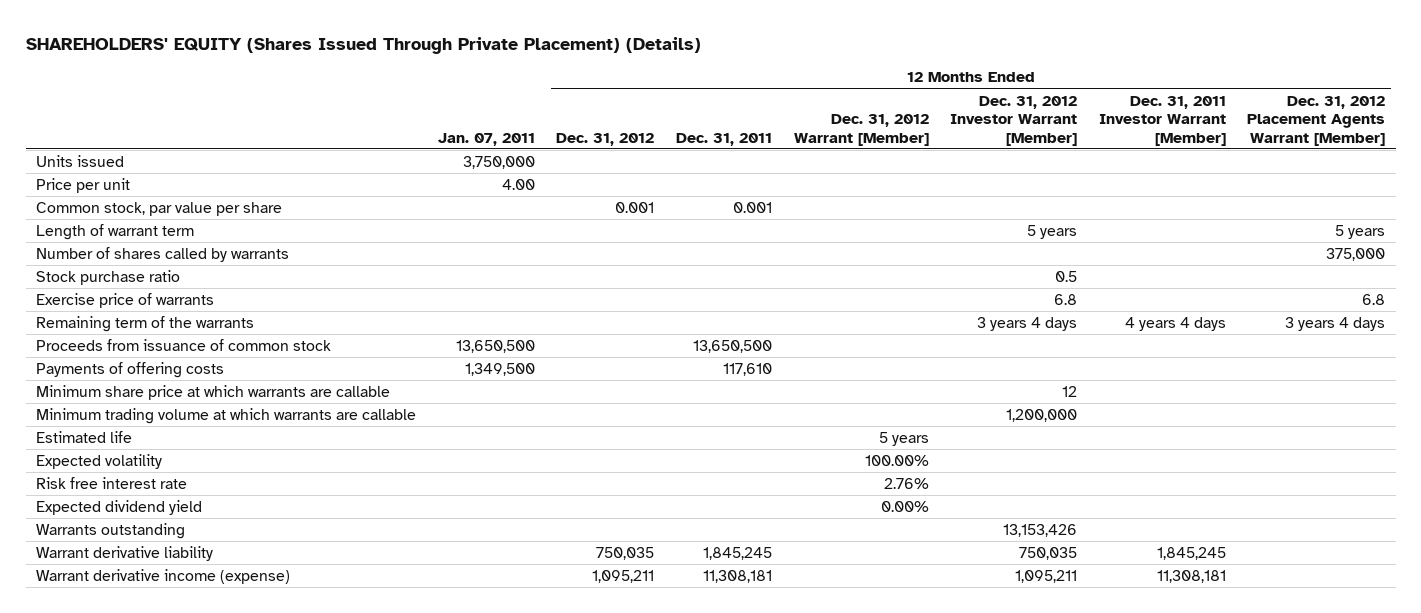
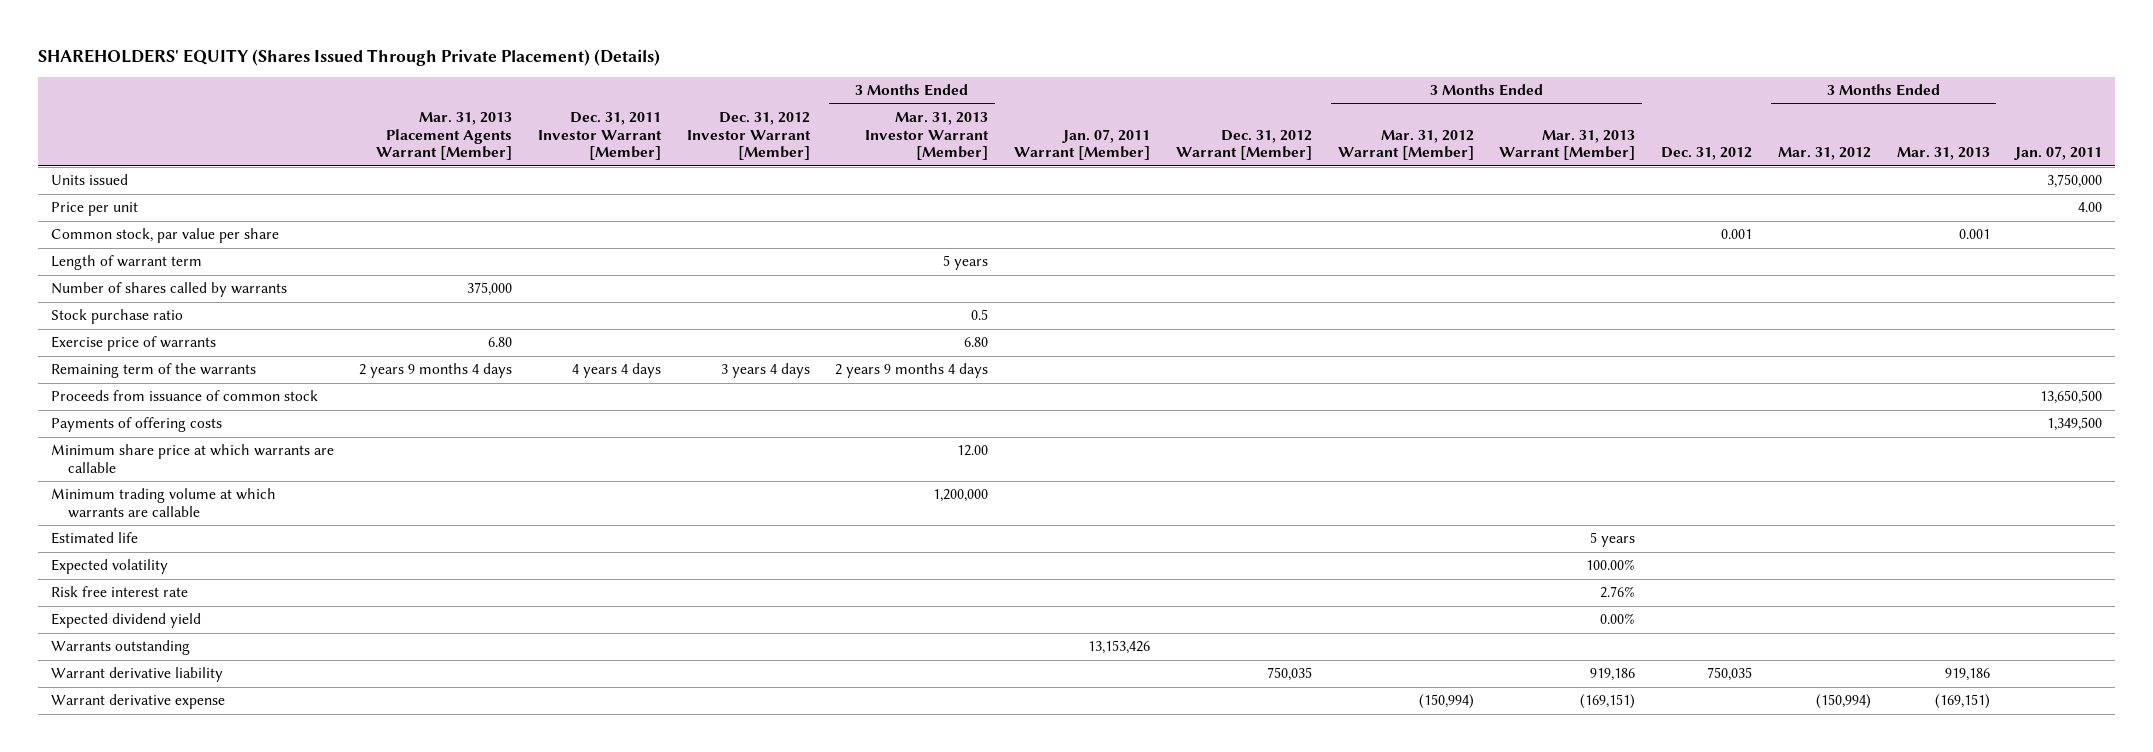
- | Jan. 07, 2011 | 12 Months Ended Dec. 31, 2012 | 12 Months Ended Dec. 31, 2011 | 12 Months Ended Dec. 31, 2012 Warrant [Member] | 12 Months Ended Dec. 31, 2012 Investor Warrant [Member] | 12 Months Ended Dec. 31, 2011 Investor Warrant [Member] | 12 Months Ended Dec. 31, 2012 Placement Agents Warrant [Member]
+ | Mar. 31, 2013 Placement Agents Warrant [Member] | Dec. 31, 2011 Investor Warrant [Member] | Dec. 31, 2012 Investor Warrant [Member] | 3 Months Ended Mar. 31, 2013 Investor Warrant [Member] | Jan. 07, 2011 Warrant [Member] | Dec. 31, 2012 Warrant [Member] | 3 Months Ended Mar. 31, 2012 Warrant [Member] | 3 Months Ended Mar. 31, 2013 Warrant [Member] | Dec. 31, 2012 | 3 Months Ended Mar. 31, 2012 | 3 Months Ended Mar. 31, 2013 | Jan. 07, 2011
- Warrant derivative income (expense) | | 1,095,211 | 11,308,181 | | 1,095,211 | 11,308,181 |
+ Warrant derivative expense | | | | | | | (150,994) | (169,151) | | (150,994) | (169,151) |

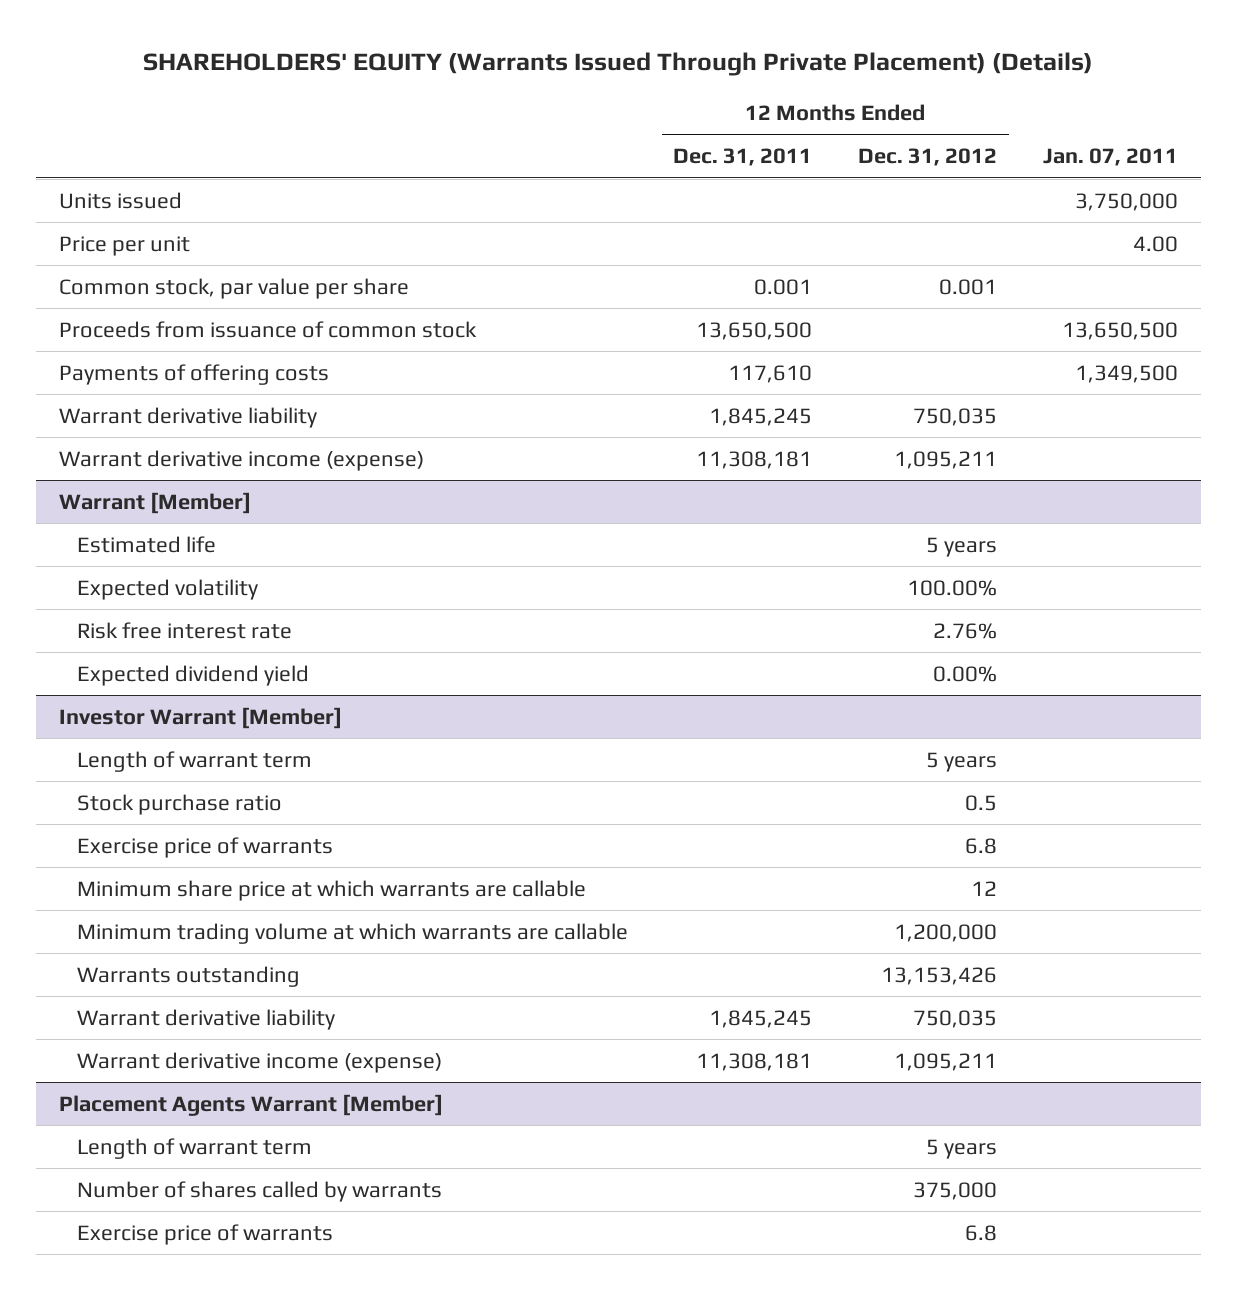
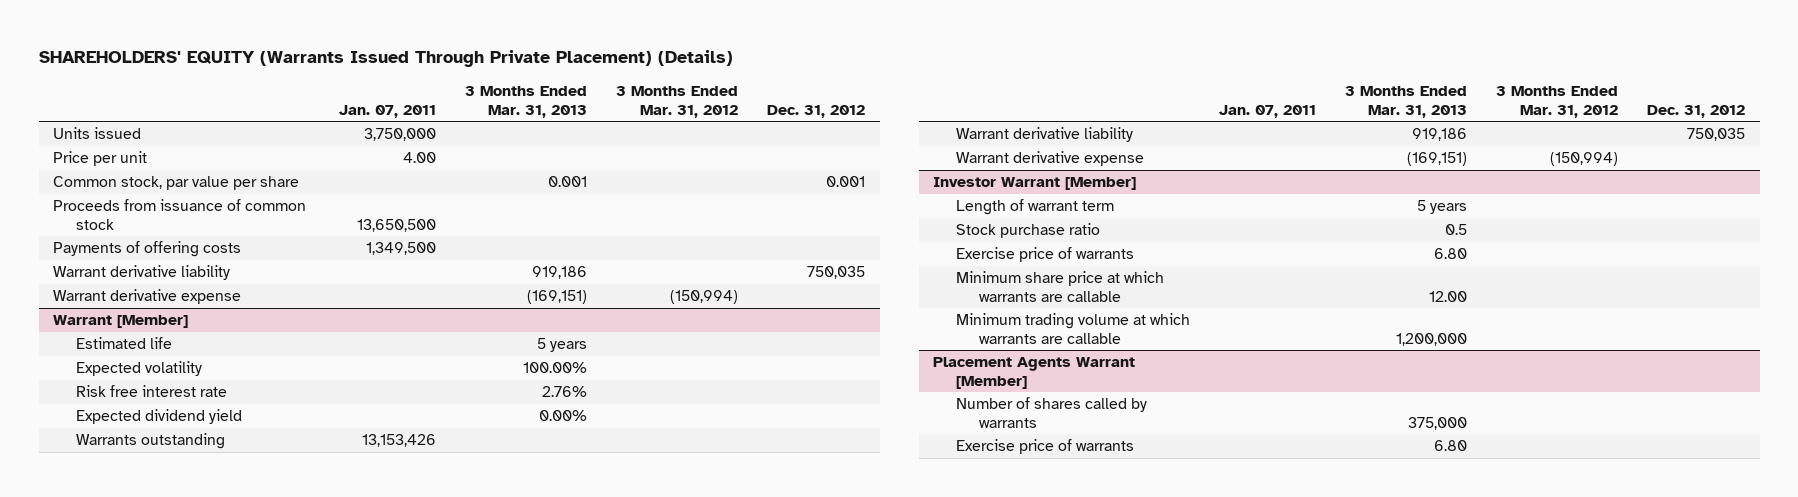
- | 12 Months Ended Dec. 31, 2011 | 12 Months Ended Dec. 31, 2012 | Jan. 07, 2011
+ | Jan. 07, 2011 | 3 Months Ended Mar. 31, 2013 | 3 Months Ended Mar. 31, 2012 | Dec. 31, 2012
- Warrant derivative income (expense) | 11,308,181 | 1,095,211 |
+ Warrant derivative expense | | (169,151) | (150,994) |
@ Warrant [Member]
+ Warrants outstanding | 13,153,426 | | |
+ Warrant derivative liability | | 919,186 | | 750,035
+ Warrant derivative expense | | (169,151) | (150,994) |
@ Investor Warrant [Member]
- Warrants outstanding | | 13,153,426 |
- Warrant derivative liability | 1,845,245 | 750,035 |
- Warrant derivative income (expense) | 11,308,181 | 1,095,211 |
@ Placement Agents Warrant [Member]
- Length of warrant term | | 5 years |

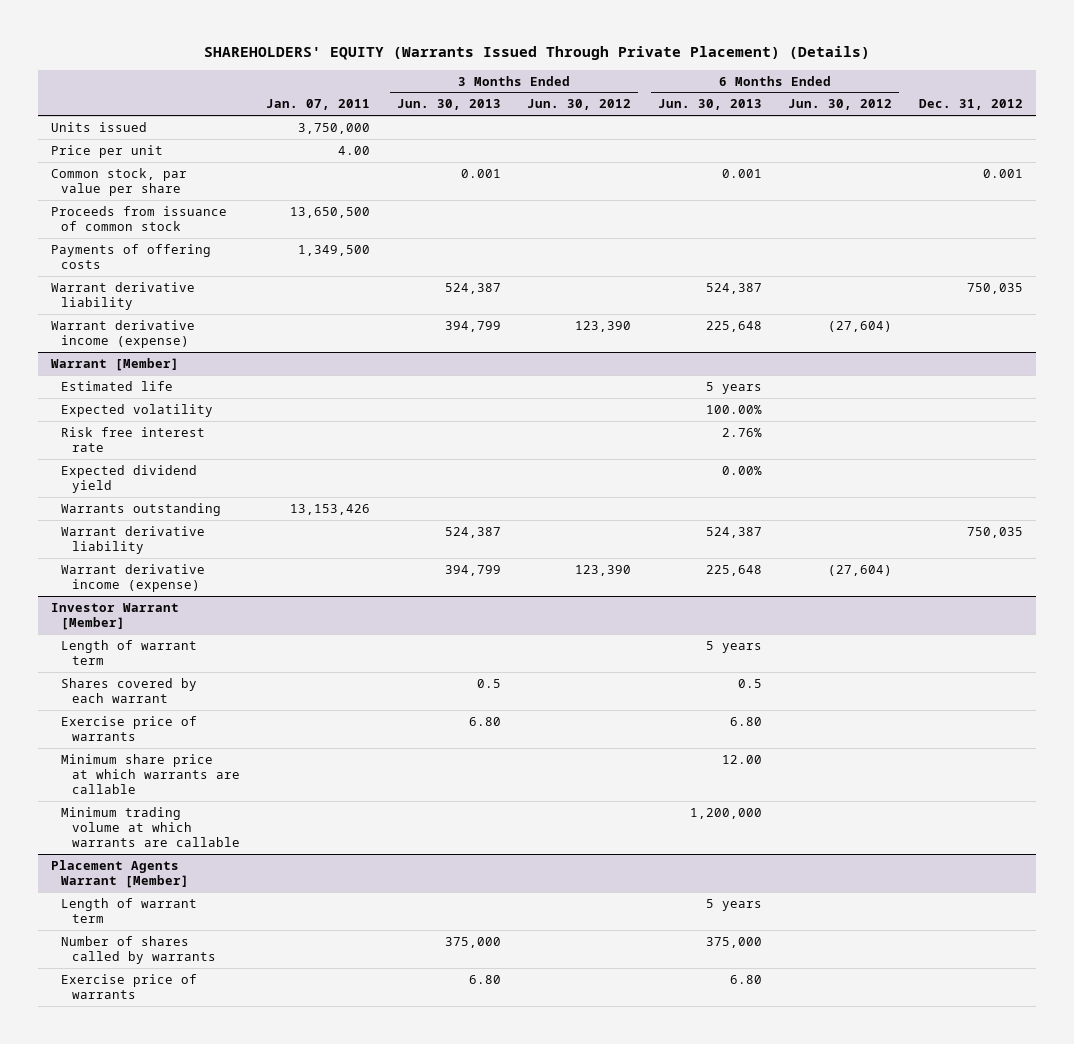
- | Jan. 07, 2011 | 3 Months Ended Mar. 31, 2013 | 3 Months Ended Mar. 31, 2012 | Dec. 31, 2012
+ | Jan. 07, 2011 | 3 Months Ended Jun. 30, 2013 | 3 Months Ended Jun. 30, 2012 | 6 Months Ended Jun. 30, 2013 | 6 Months Ended Jun. 30, 2012 | Dec. 31, 2012
- Warrant derivative expense | | (169,151) | (150,994) |
+ Warrant derivative income (expense) | | 394,799 | 123,390 | 225,648 | (27,604) |
@ Warrant [Member]
- Warrant derivative expense | | (169,151) | (150,994) |
+ Warrant derivative income (expense) | | 394,799 | 123,390 | 225,648 | (27,604) |
@ Investor Warrant [Member]
- Stock purchase ratio | | 0.5 | |
+ Shares covered by each warrant | | 0.5 | | 0.5 | |
@ Placement Agents Warrant [Member]
+ Length of warrant term | | | | 5 years | |

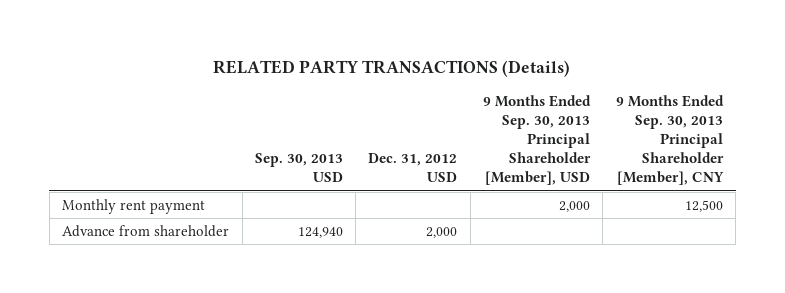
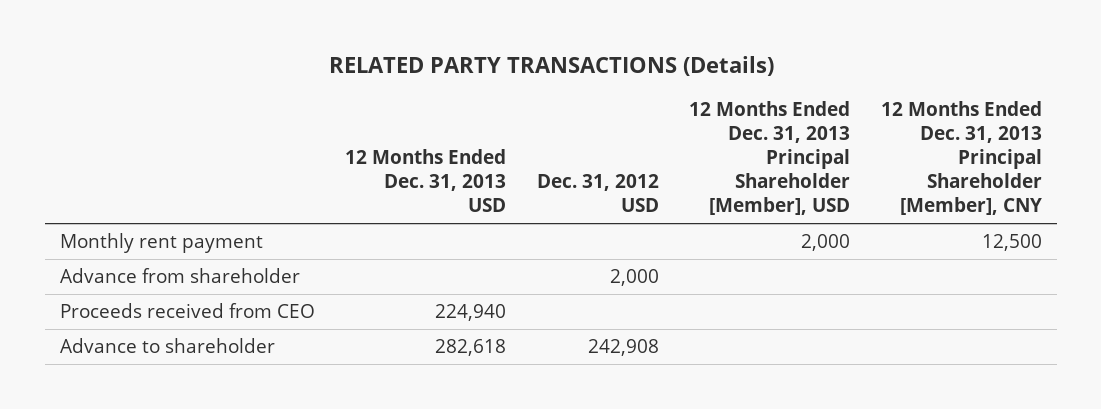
- | Sep. 30, 2013 USD | Dec. 31, 2012 USD | 9 Months Ended Sep. 30, 2013 Principal Shareholder [Member], USD | 9 Months Ended Sep. 30, 2013 Principal Shareholder [Member], CNY
+ | 12 Months Ended Dec. 31, 2013 USD | Dec. 31, 2012 USD | 12 Months Ended Dec. 31, 2013 Principal Shareholder [Member], USD | 12 Months Ended Dec. 31, 2013 Principal Shareholder [Member], CNY
+ Proceeds received from CEO | 224,940 | | |
+ Advance to shareholder | 282,618 | 242,908 | |

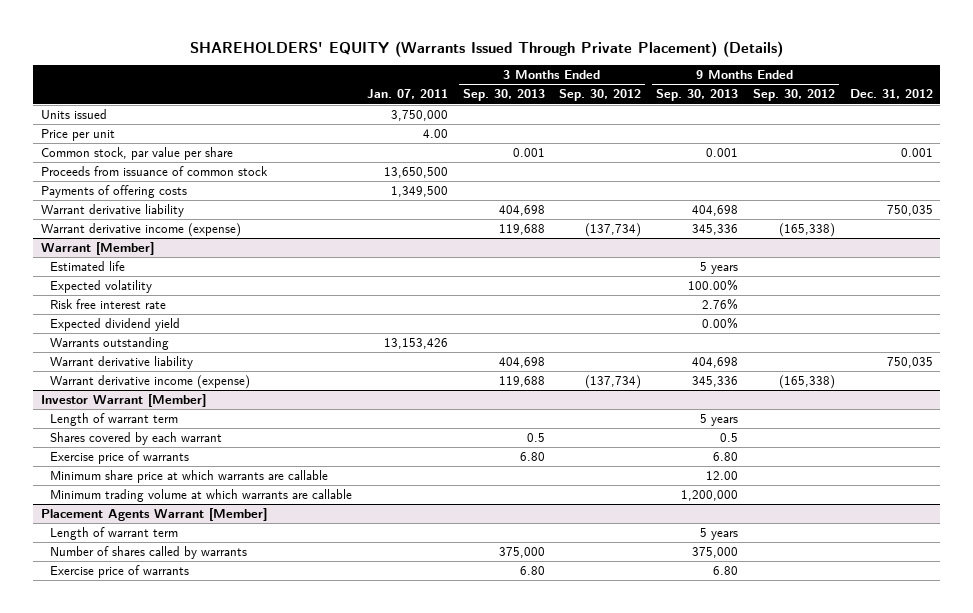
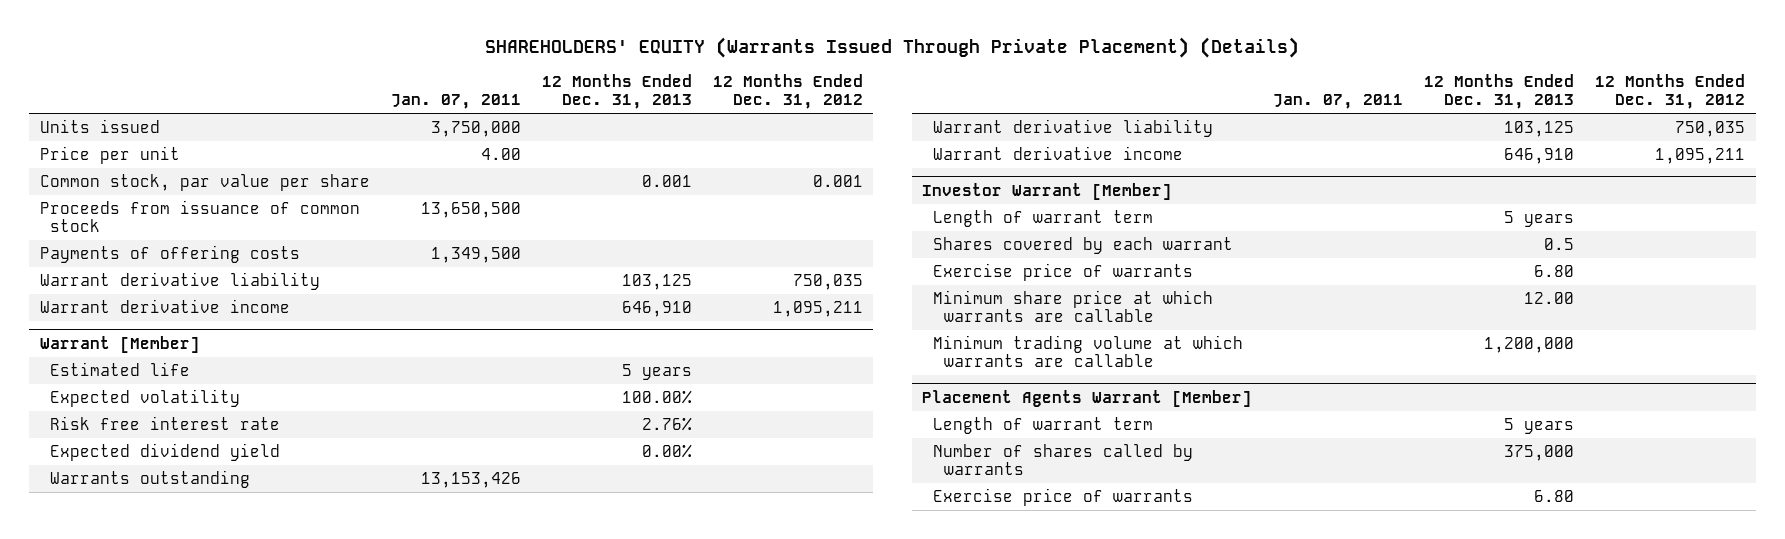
- | Jan. 07, 2011 | 3 Months Ended Sep. 30, 2013 | 3 Months Ended Sep. 30, 2012 | 9 Months Ended Sep. 30, 2013 | 9 Months Ended Sep. 30, 2012 | Dec. 31, 2012
+ | Jan. 07, 2011 | 12 Months Ended Dec. 31, 2013 | 12 Months Ended Dec. 31, 2012
- Warrant derivative income (expense) | | 119,688 | (137,734) | 345,336 | (165,338) |
+ Warrant derivative income | | 646,910 | 1,095,211
@ Warrant [Member]
- Warrant derivative income (expense) | | 119,688 | (137,734) | 345,336 | (165,338) |
+ Warrant derivative income | | 646,910 | 1,095,211

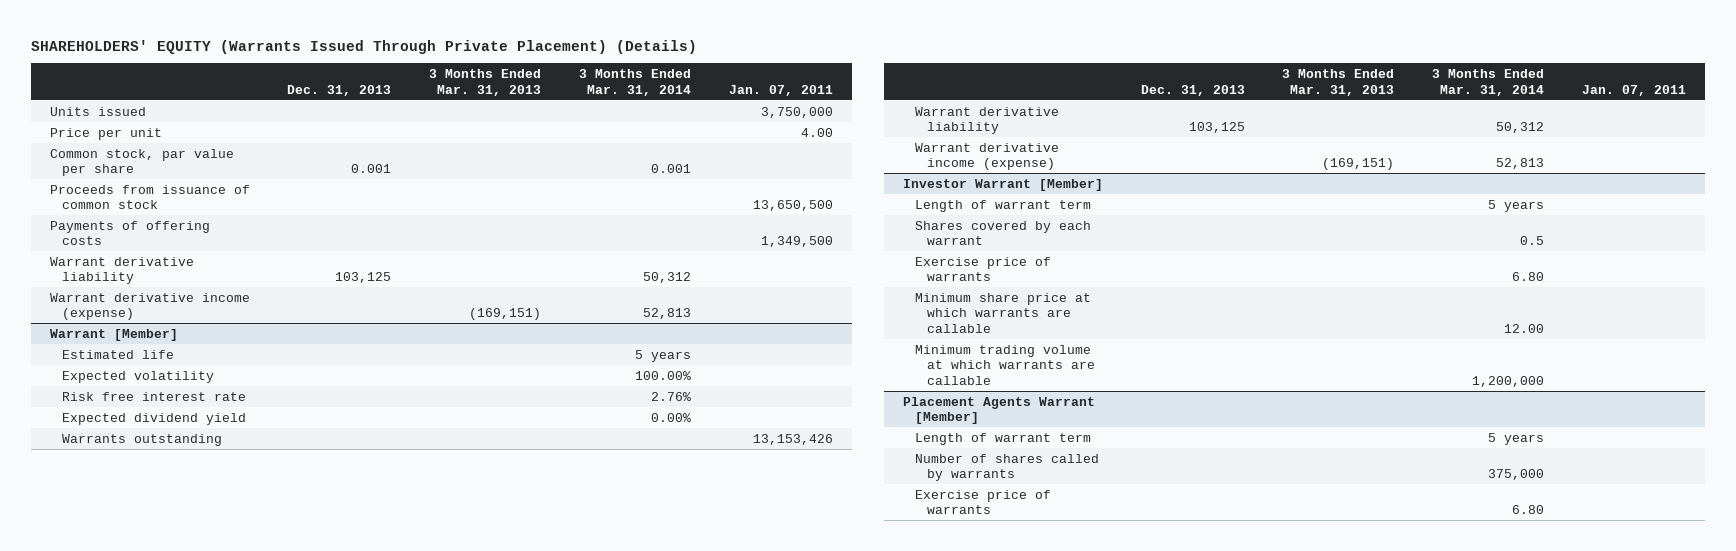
- | Jan. 07, 2011 | 12 Months Ended Dec. 31, 2013 | 12 Months Ended Dec. 31, 2012
+ | Dec. 31, 2013 | 3 Months Ended Mar. 31, 2013 | 3 Months Ended Mar. 31, 2014 | Jan. 07, 2011
- Warrant derivative income | | 646,910 | 1,095,211
+ Warrant derivative income (expense) | | (169,151) | 52,813 |
@ Warrant [Member]
- Warrant derivative income | | 646,910 | 1,095,211
+ Warrant derivative income (expense) | | (169,151) | 52,813 |

